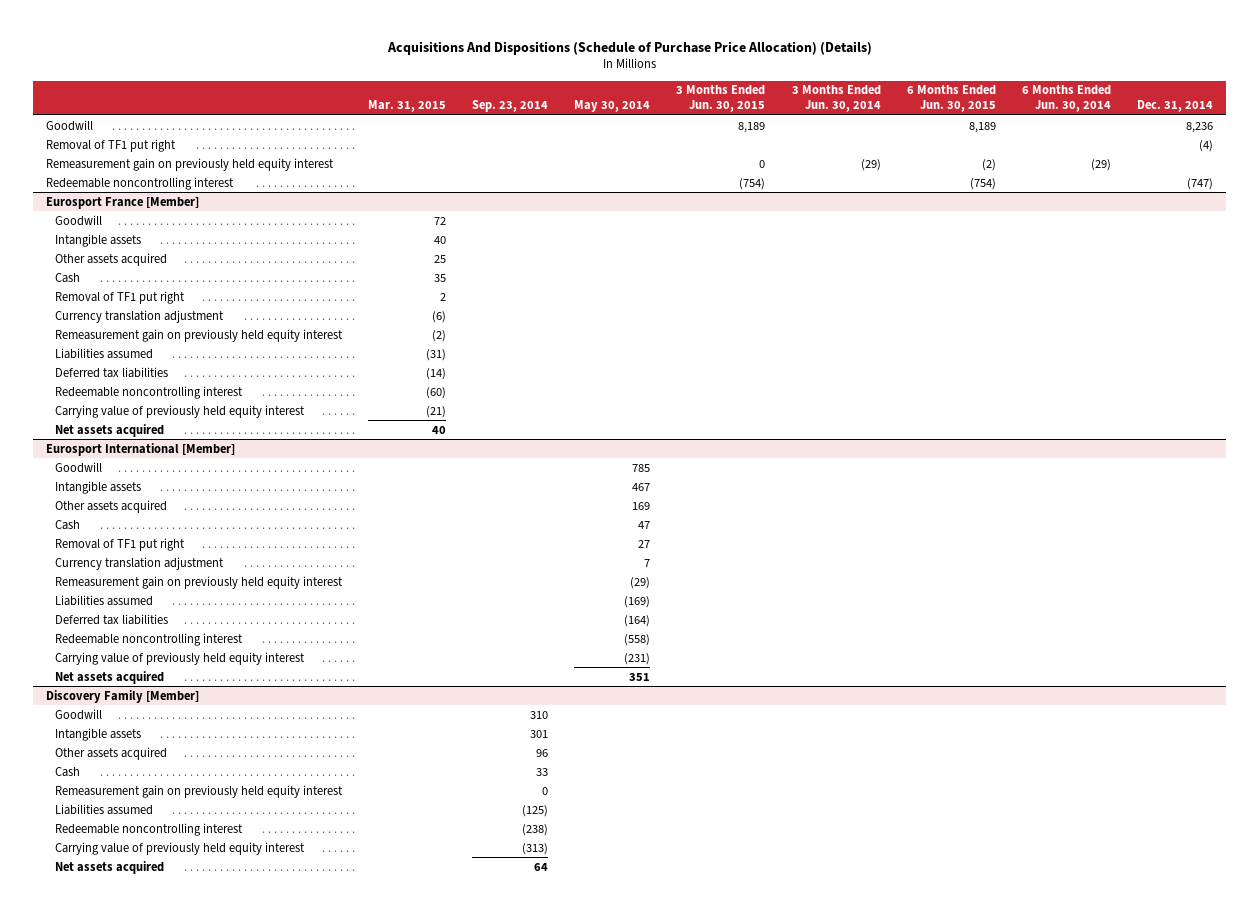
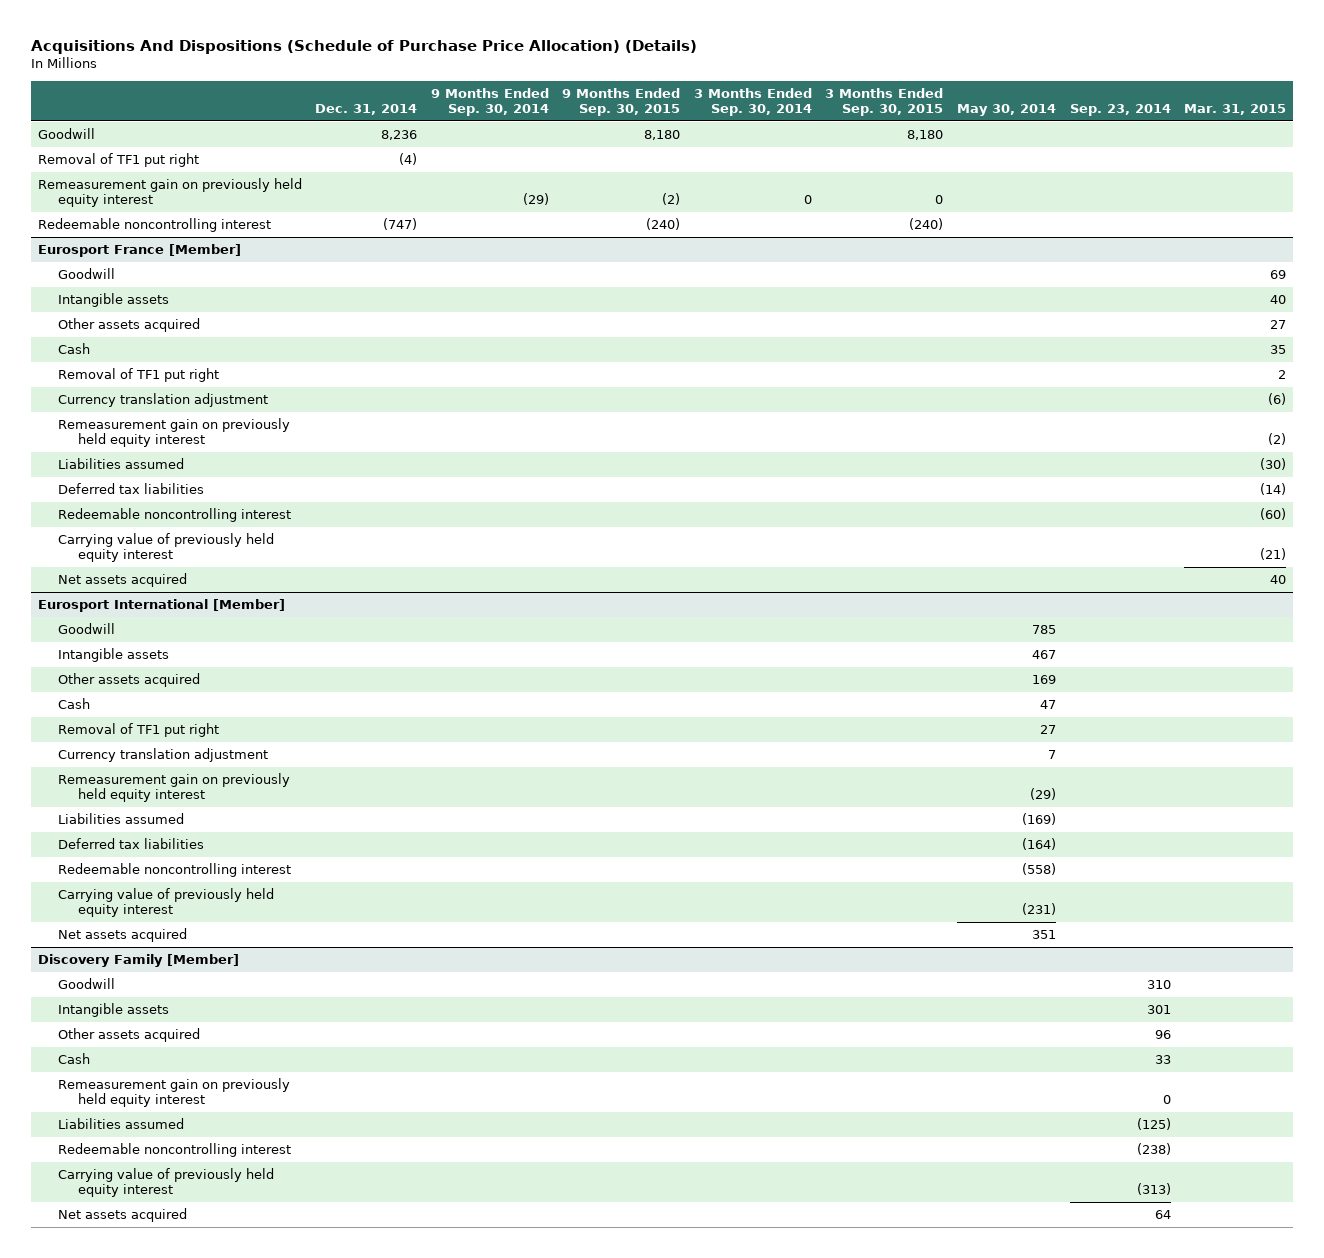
- | Mar. 31, 2015 | Sep. 23, 2014 | May 30, 2014 | 3 Months Ended Jun. 30, 2015 | 3 Months Ended Jun. 30, 2014 | 6 Months Ended Jun. 30, 2015 | 6 Months Ended Jun. 30, 2014 | Dec. 31, 2014
+ | Dec. 31, 2014 | 9 Months Ended Sep. 30, 2014 | 9 Months Ended Sep. 30, 2015 | 3 Months Ended Sep. 30, 2014 | 3 Months Ended Sep. 30, 2015 | May 30, 2014 | Sep. 23, 2014 | Mar. 31, 2015
@ Eurosport France [Member]
- Goodwill | 72 | | | | | | |
+ Goodwill | | | | | | | | 69
- Other assets acquired | 25 | | | | | | |
+ Other assets acquired | | | | | | | | 27
- Liabilities assumed | (31) | | | | | | |
+ Liabilities assumed | | | | | | | | (30)

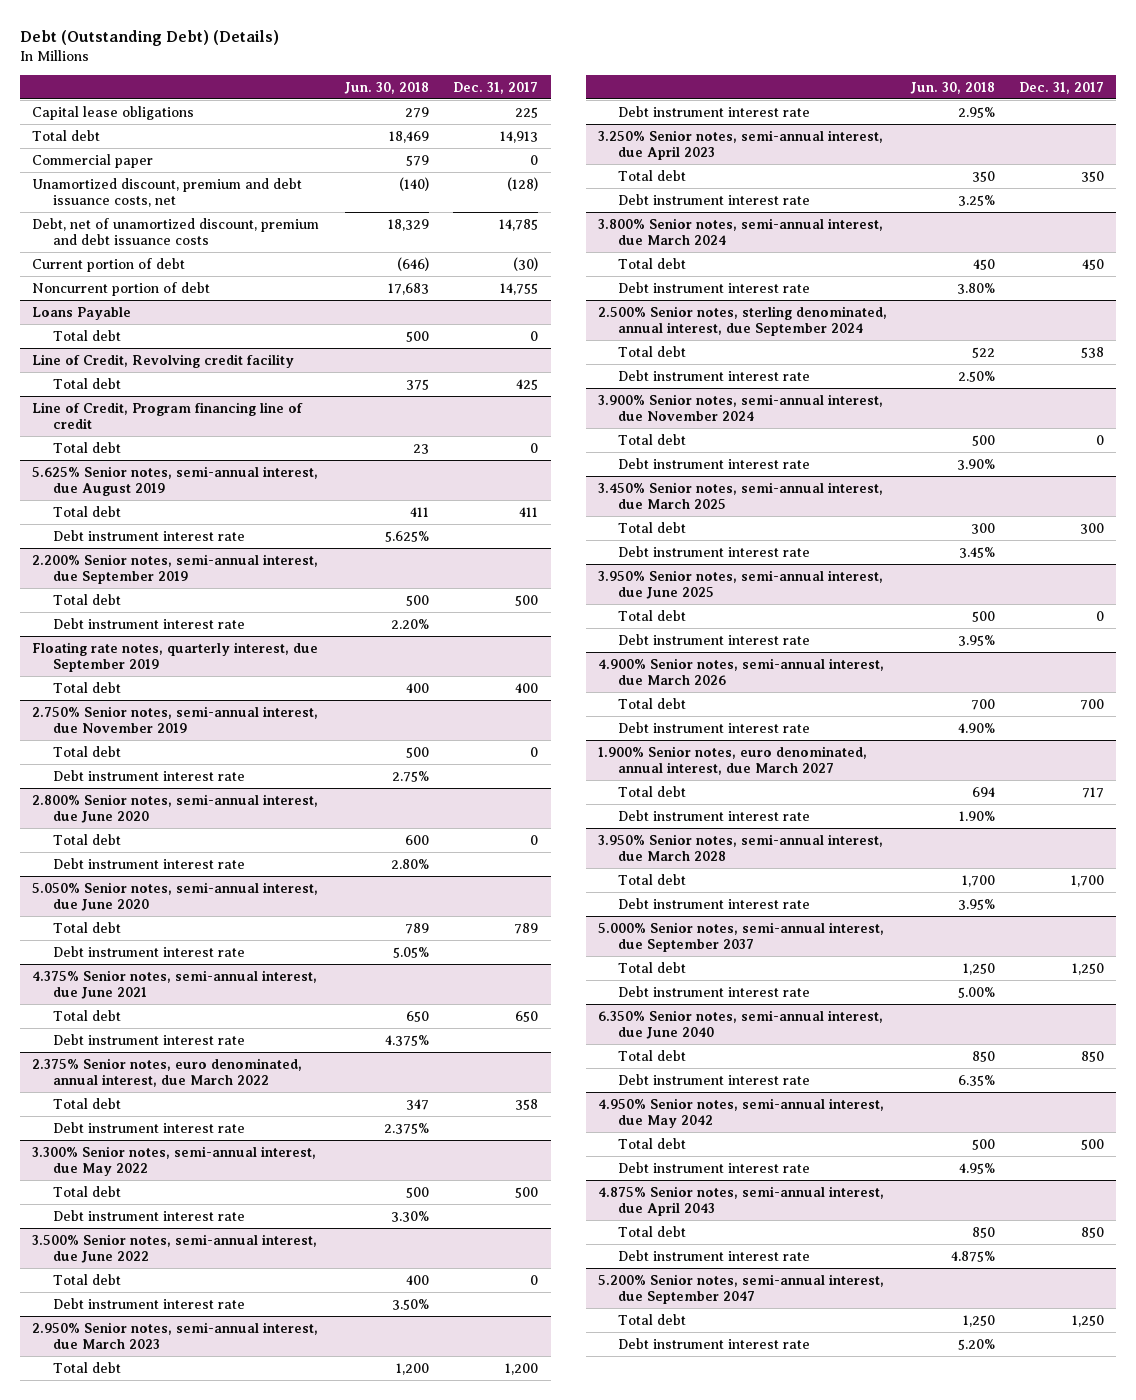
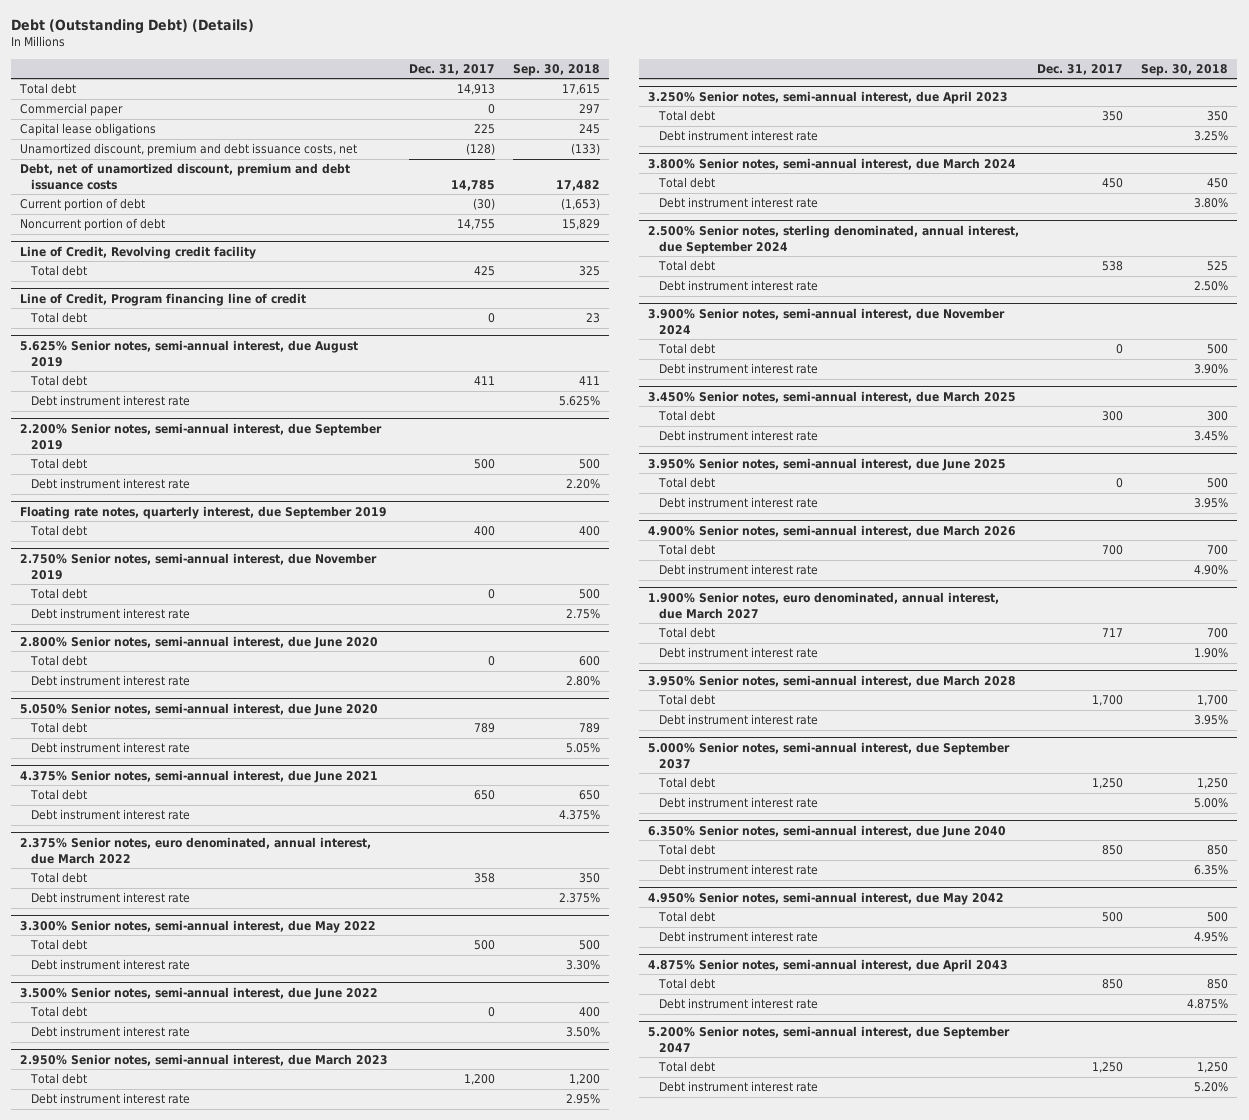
- | Jun. 30, 2018 | Dec. 31, 2017
+ | Dec. 31, 2017 | Sep. 30, 2018
moved down: Capital lease obligations | 225 | 245
- Loans Payable
- Total debt | 500 | 0

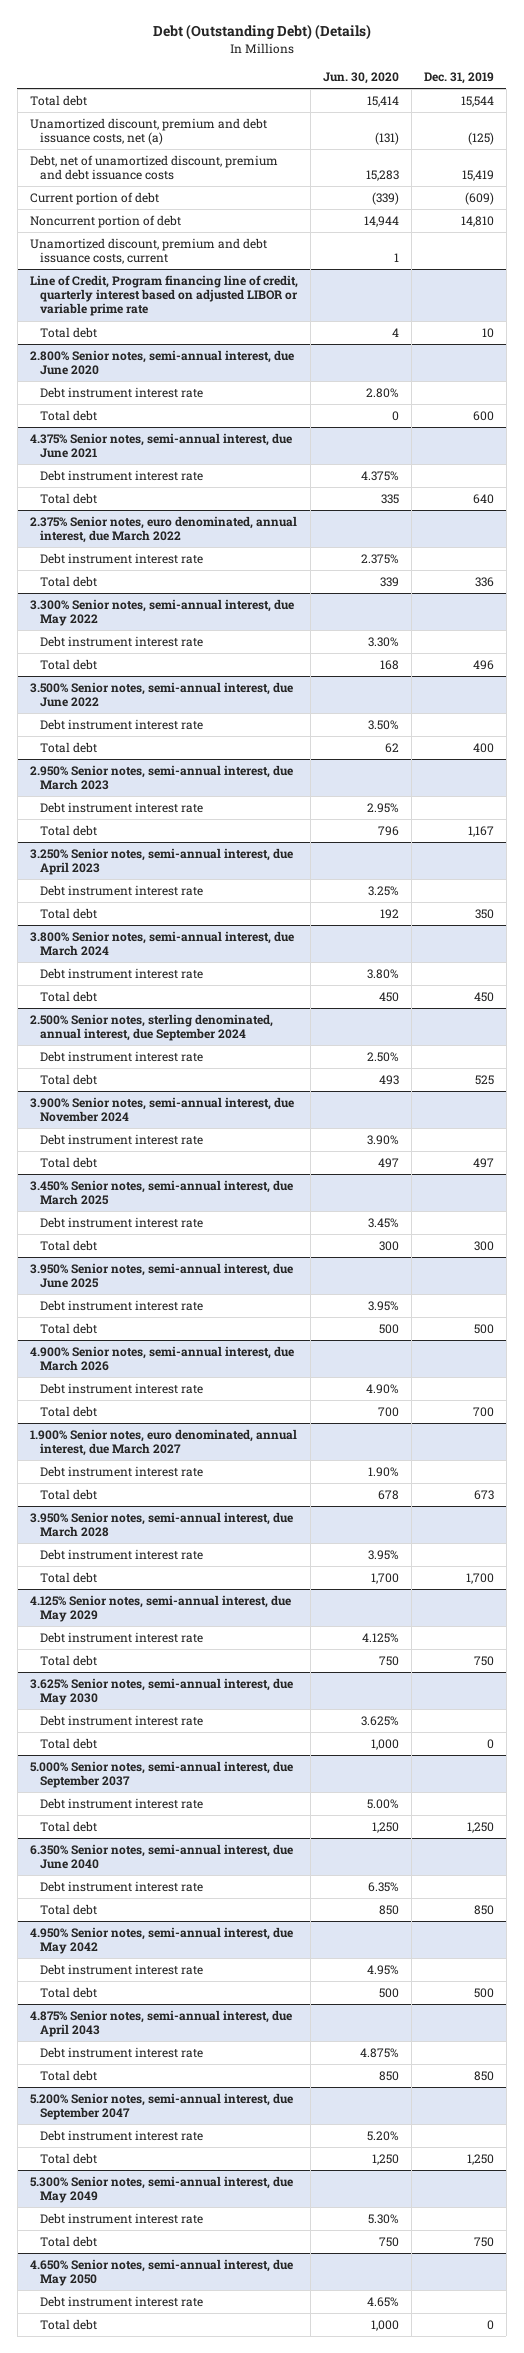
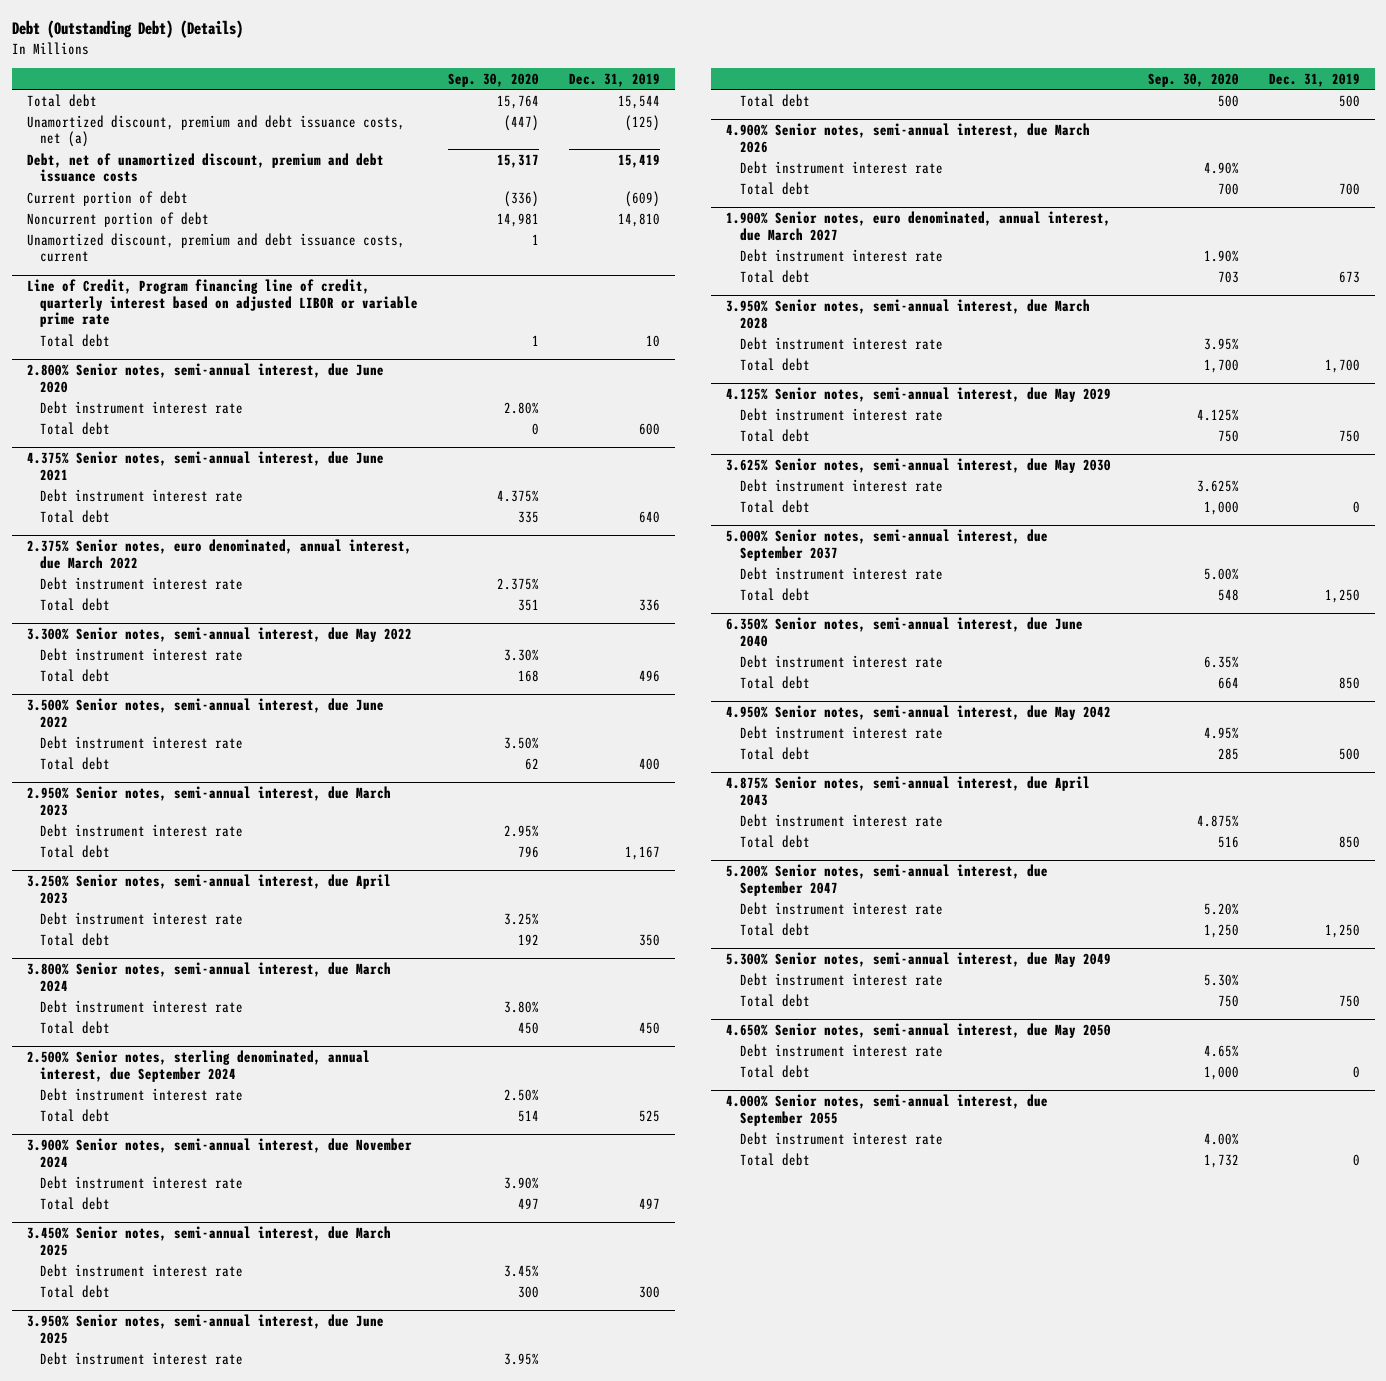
- | Jun. 30, 2020 | Dec. 31, 2019
+ | Sep. 30, 2020 | Dec. 31, 2019
+ 4.000% Senior notes, semi-annual interest, due September 2055
+ Debt instrument interest rate | 4.00% |
+ Total debt | 1,732 | 0

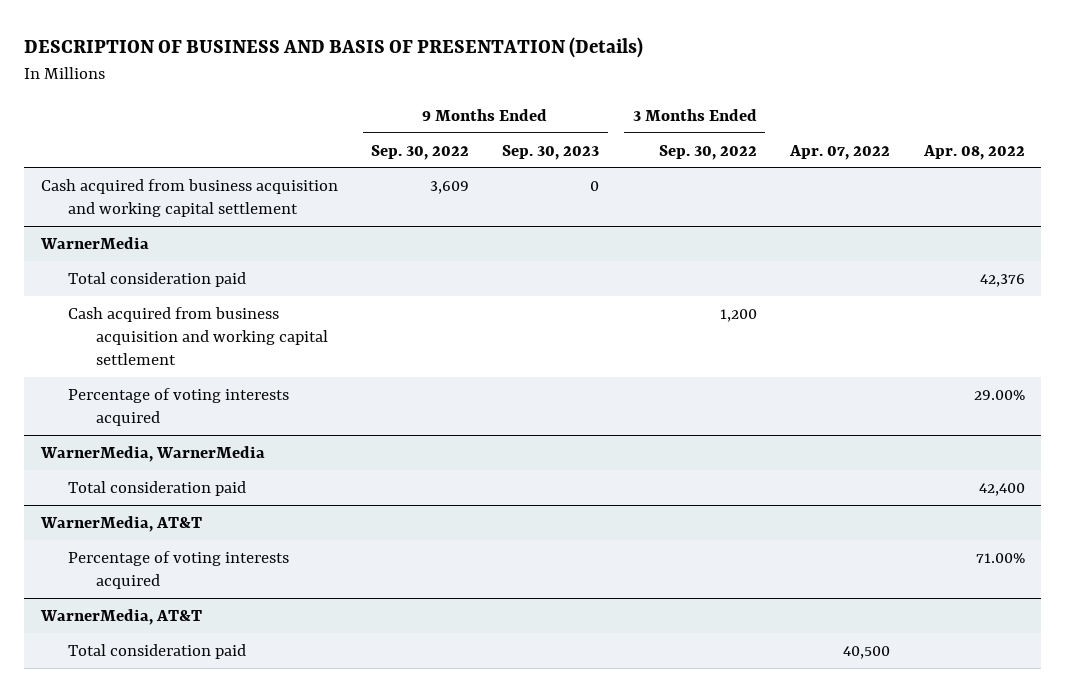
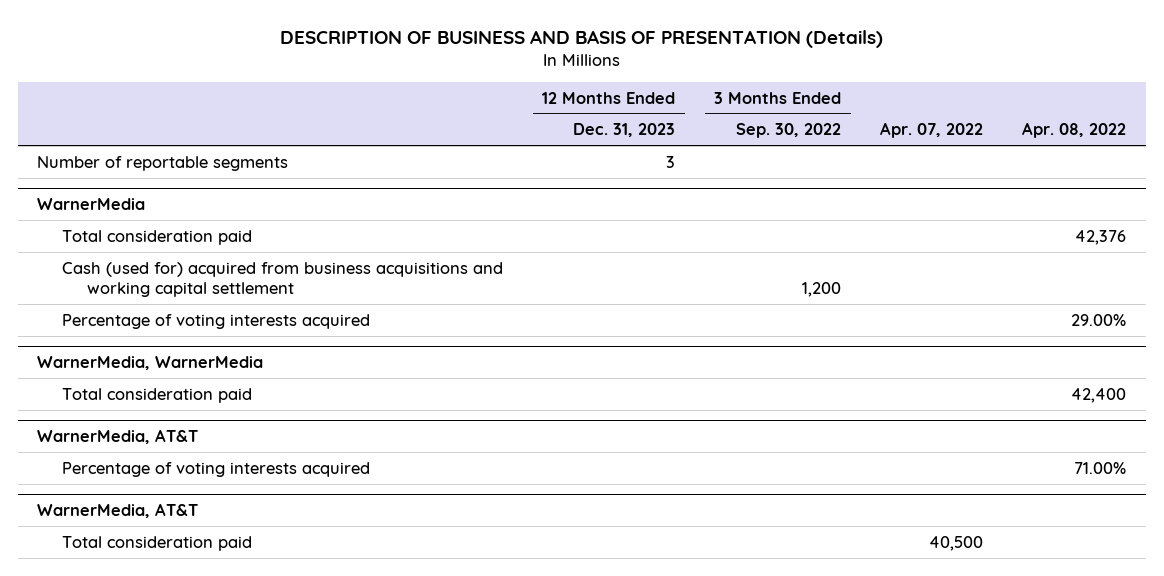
- | 9 Months Ended Sep. 30, 2022 | 9 Months Ended Sep. 30, 2023 | 3 Months Ended Sep. 30, 2022 | Apr. 07, 2022 | Apr. 08, 2022
+ | 12 Months Ended Dec. 31, 2023 | 3 Months Ended Sep. 30, 2022 | Apr. 07, 2022 | Apr. 08, 2022
- Cash acquired from business acquisition and working capital settlement | 3,609 | 0 | | |
+ Number of reportable segments | 3 | | |
@ WarnerMedia
- Cash acquired from business acquisition and working capital settlement | | | 1,200 | |
+ Cash (used for) acquired from business acquisitions and working capital settlement | | 1,200 | |

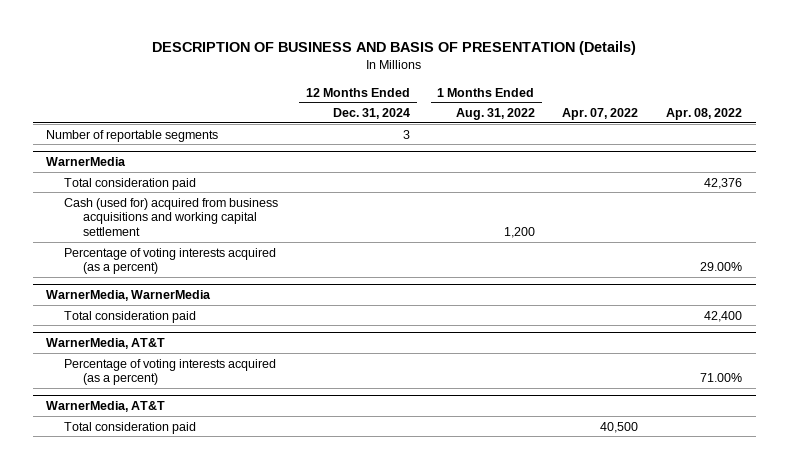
- | 12 Months Ended Dec. 31, 2023 | 3 Months Ended Sep. 30, 2022 | Apr. 07, 2022 | Apr. 08, 2022
+ | 12 Months Ended Dec. 31, 2024 | 1 Months Ended Aug. 31, 2022 | Apr. 07, 2022 | Apr. 08, 2022
@ WarnerMedia
- Percentage of voting interests acquired | | | | 29.00%
+ Percentage of voting interests acquired (as a percent) | | | | 29.00%
@ WarnerMedia, AT&T
- Percentage of voting interests acquired | | | | 71.00%
+ Percentage of voting interests acquired (as a percent) | | | | 71.00%

